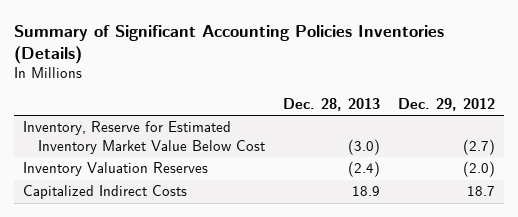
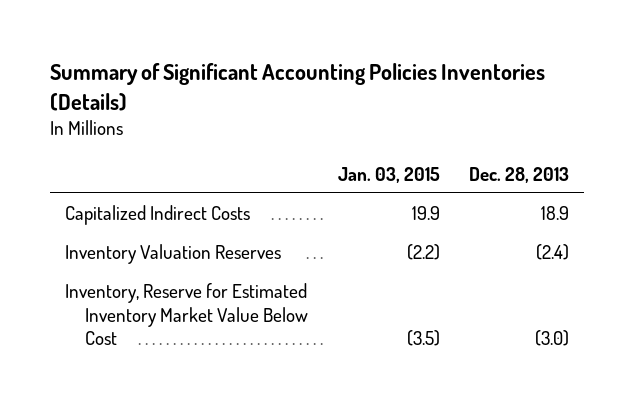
- | Dec. 28, 2013 | Dec. 29, 2012
+ | Jan. 03, 2015 | Dec. 28, 2013
moved down: Inventory Valuation Reserves | (2.2) | (2.4)
moved down: Inventory, Reserve for Estimated Inventory Market Value Below Cost | (3.5) | (3.0)

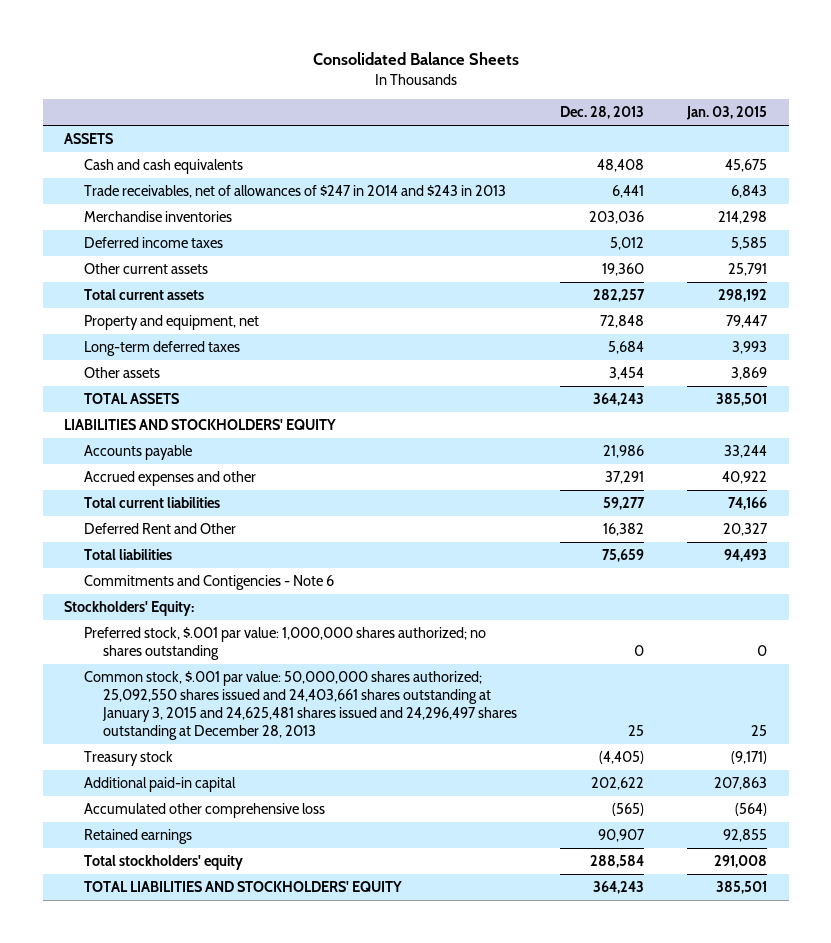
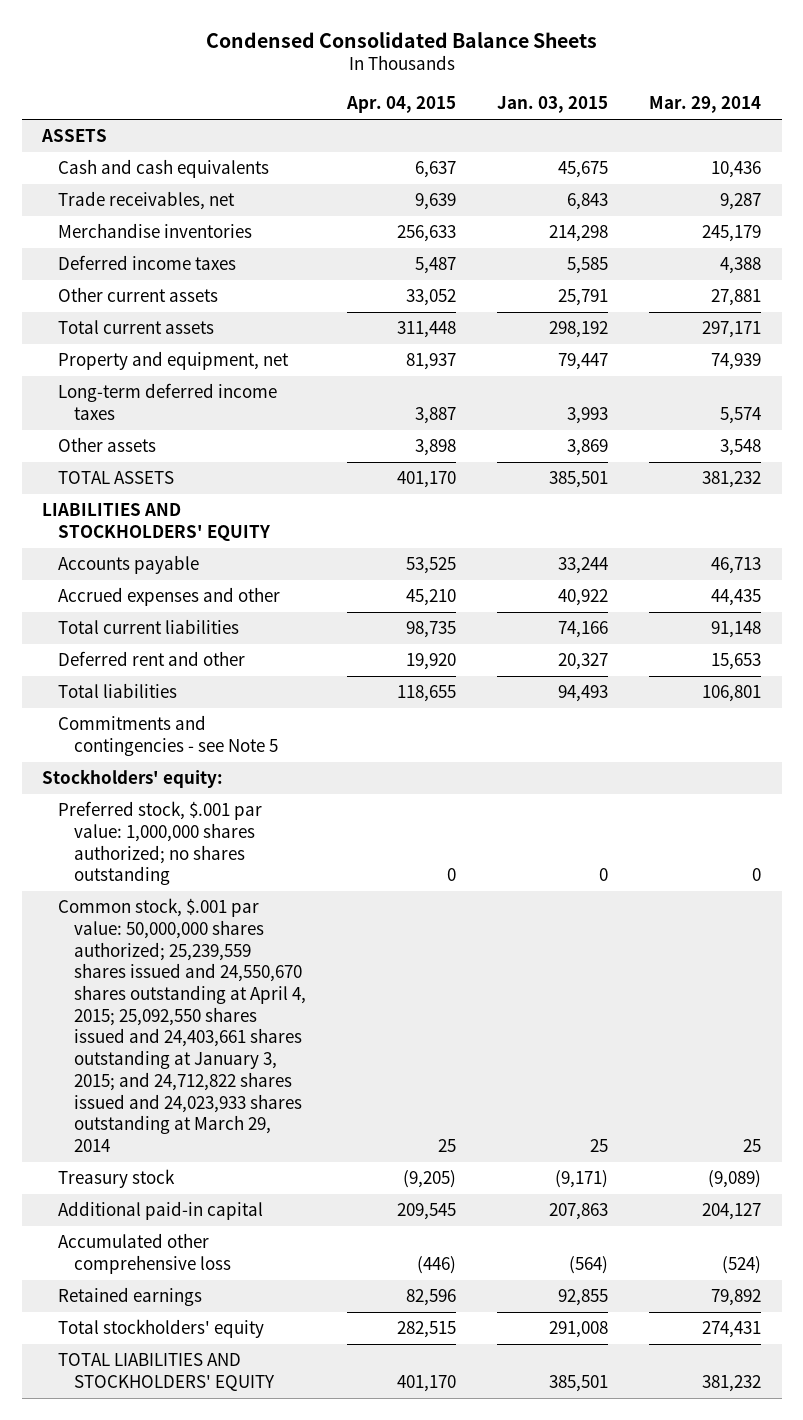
- Consolidated Balance Sheets
+ Condensed Consolidated Balance Sheets
- | Dec. 28, 2013 | Jan. 03, 2015
+ | Apr. 04, 2015 | Jan. 03, 2015 | Mar. 29, 2014
- Trade receivables, net of allowances of $247 in 2014 and $243 in 2013 | 6,441 | 6,843
+ Trade receivables, net | 9,639 | 6,843 | 9,287
- Long-term deferred taxes | 5,684 | 3,993
+ Long-term deferred income taxes | 3,887 | 3,993 | 5,574
- Deferred Rent and Other | 16,382 | 20,327
+ Deferred rent and other | 19,920 | 20,327 | 15,653
- Commitments and Contigencies - Note 6
- Stockholders' Equity:
+ Commitments and contingencies - see Note 5
+ Stockholders' equity:
- Common stock, $.001 par value: 50,000,000 shares authorized; 25,092,550 shares issued and 24,403,661 shares outstanding at January 3, 2015 and 24,625,481 shares issued and 24,296,497 shares outstanding at December 28, 2013 | 25 | 25
+ Common stock, $.001 par value: 50,000,000 shares authorized; 25,239,559 shares issued and 24,550,670 shares outstanding at April 4, 2015; 25,092,550 shares issued and 24,403,661 shares outstanding at January 3, 2015; and 24,712,822 shares issued and 24,023,933 shares outstanding at March 29, 2014 | 25 | 25 | 25

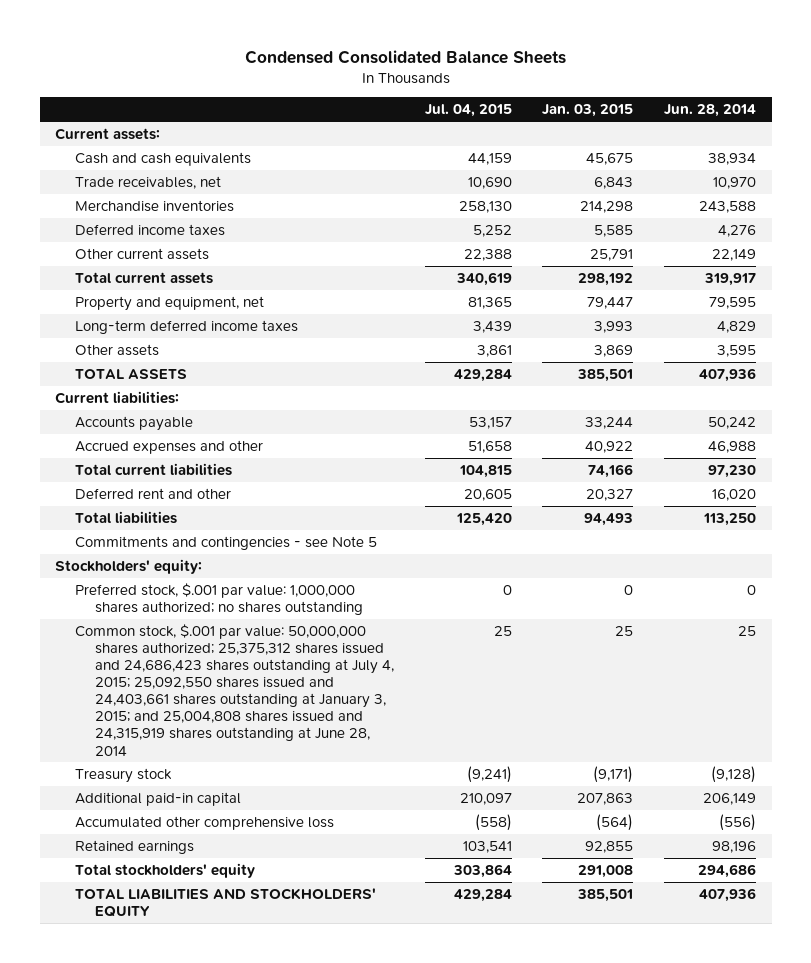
- | Apr. 04, 2015 | Jan. 03, 2015 | Mar. 29, 2014
+ | Jul. 04, 2015 | Jan. 03, 2015 | Jun. 28, 2014
- ASSETS
+ Current assets:
- LIABILITIES AND STOCKHOLDERS' EQUITY
+ Current liabilities:
- Common stock, $.001 par value: 50,000,000 shares authorized; 25,239,559 shares issued and 24,550,670 shares outstanding at April 4, 2015; 25,092,550 shares issued and 24,403,661 shares outstanding at January 3, 2015; and 24,712,822 shares issued and 24,023,933 shares outstanding at March 29, 2014 | 25 | 25 | 25
+ Common stock, $.001 par value: 50,000,000 shares authorized; 25,375,312 shares issued and 24,686,423 shares outstanding at July 4, 2015; 25,092,550 shares issued and 24,403,661 shares outstanding at January 3, 2015; and 25,004,808 shares issued and 24,315,919 shares outstanding at June 28, 2014 | 25 | 25 | 25

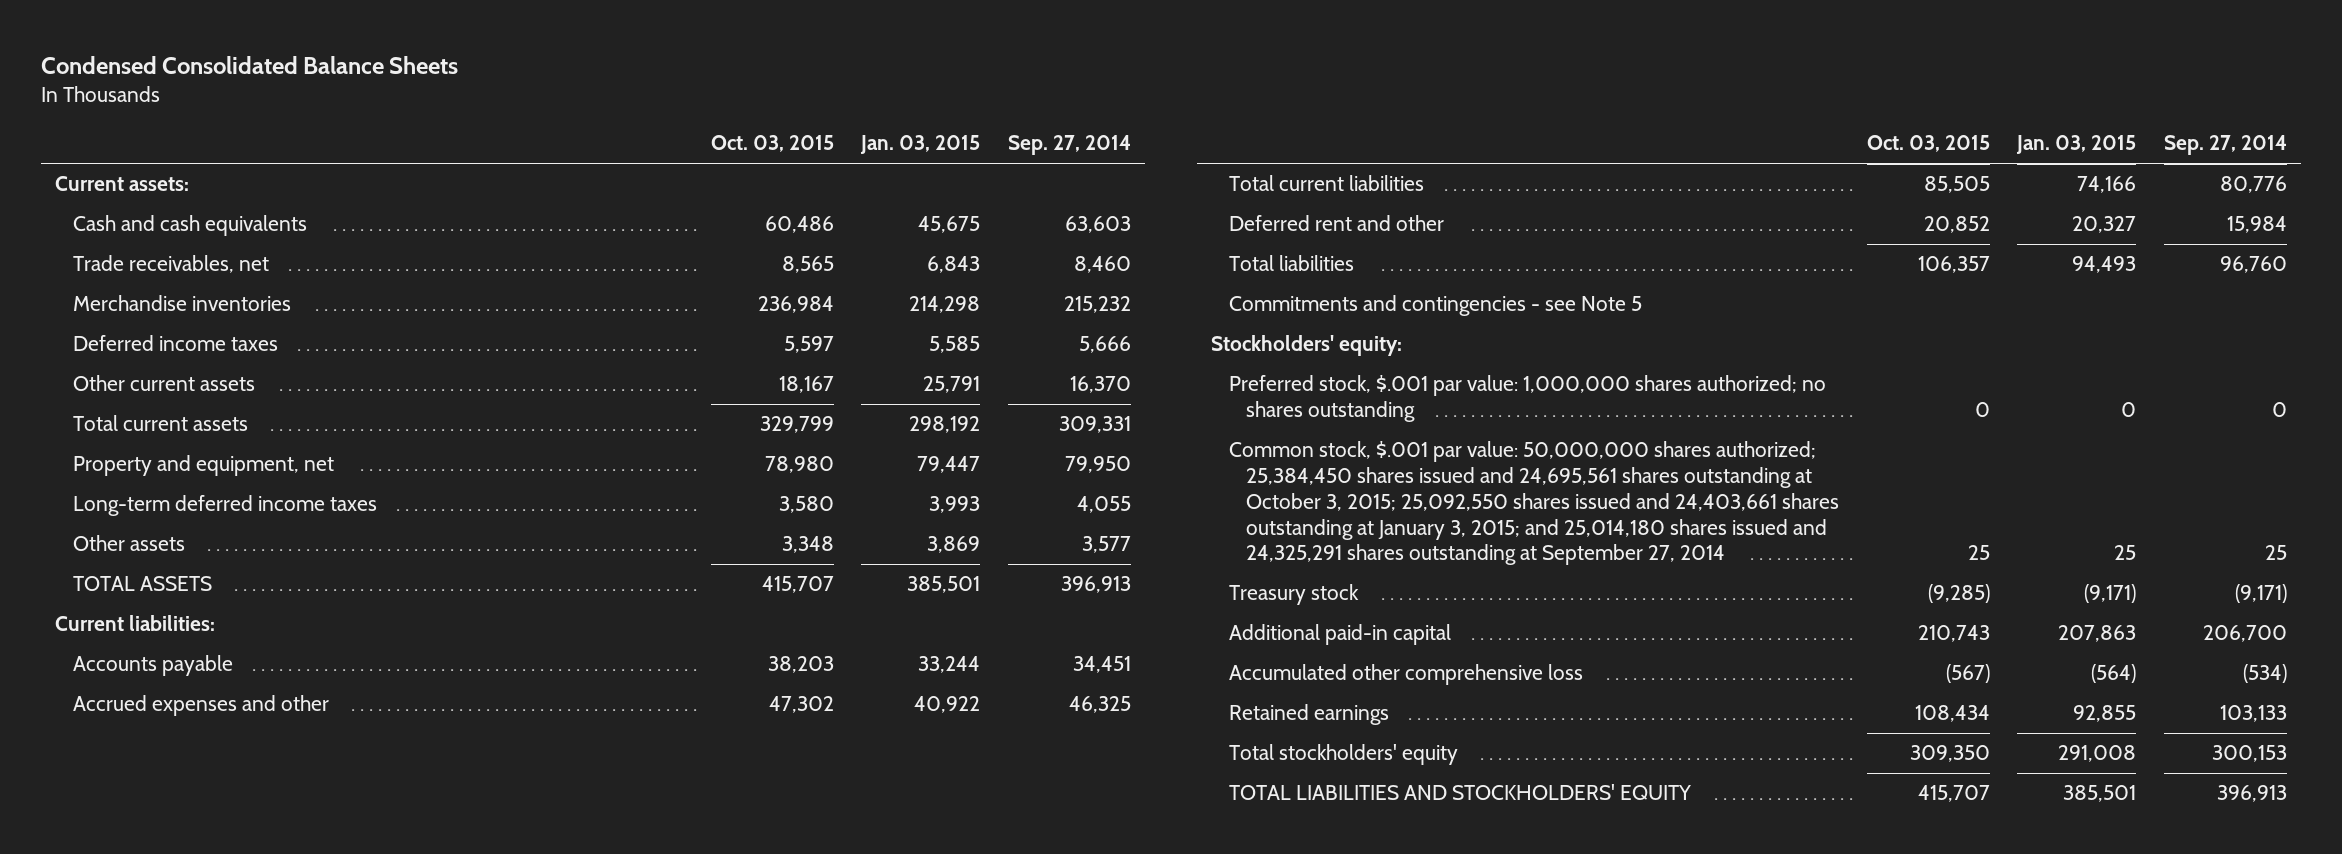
- | Jul. 04, 2015 | Jan. 03, 2015 | Jun. 28, 2014
+ | Oct. 03, 2015 | Jan. 03, 2015 | Sep. 27, 2014
- Common stock, $.001 par value: 50,000,000 shares authorized; 25,375,312 shares issued and 24,686,423 shares outstanding at July 4, 2015; 25,092,550 shares issued and 24,403,661 shares outstanding at January 3, 2015; and 25,004,808 shares issued and 24,315,919 shares outstanding at June 28, 2014 | 25 | 25 | 25
+ Common stock, $.001 par value: 50,000,000 shares authorized; 25,384,450 shares issued and 24,695,561 shares outstanding at October 3, 2015; 25,092,550 shares issued and 24,403,661 shares outstanding at January 3, 2015; and 25,014,180 shares issued and 24,325,291 shares outstanding at September 27, 2014 | 25 | 25 | 25

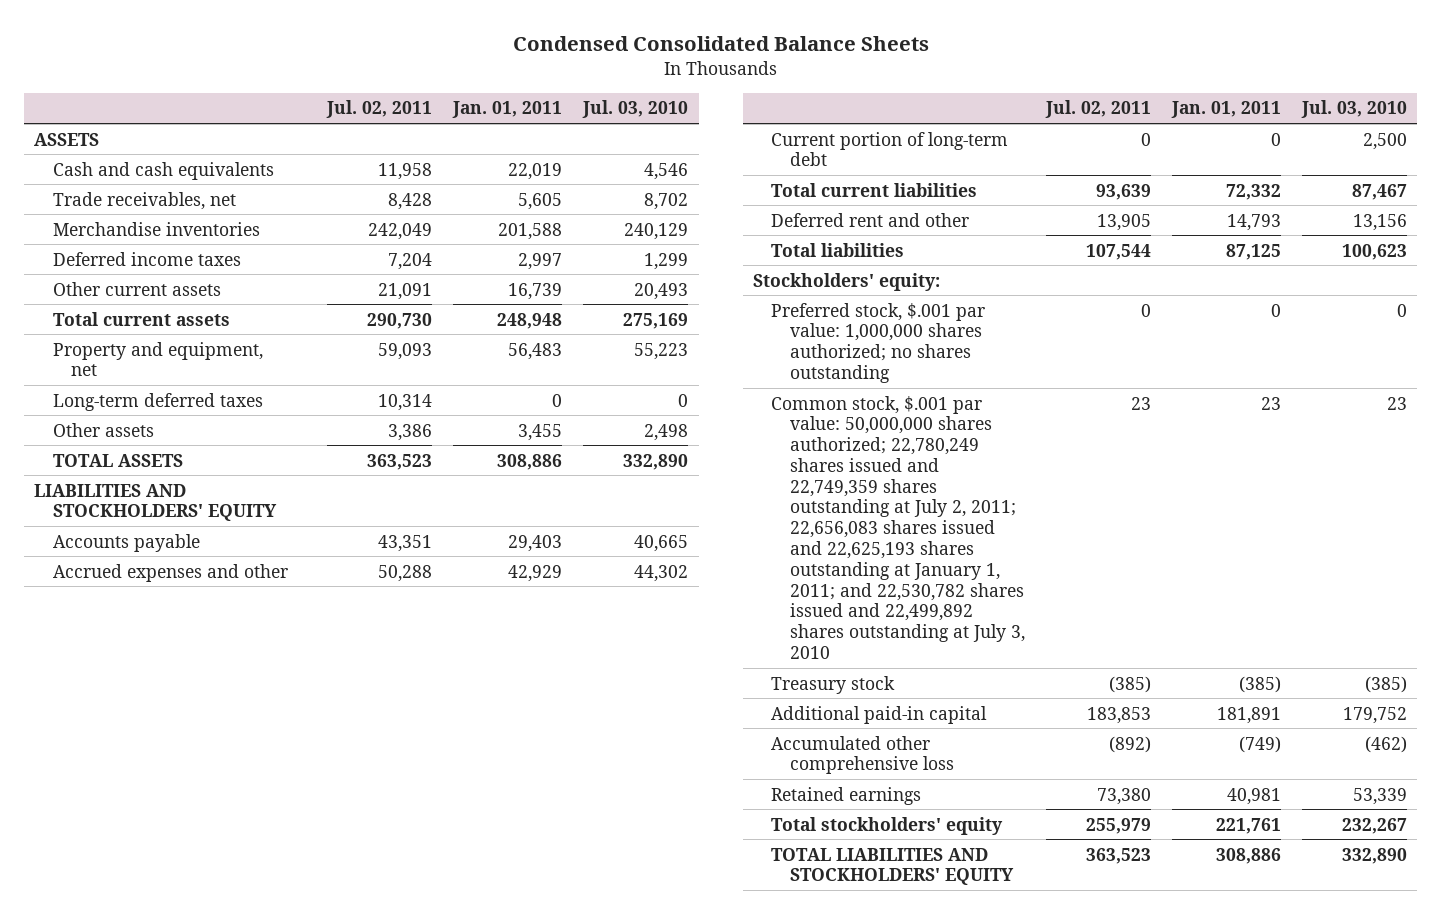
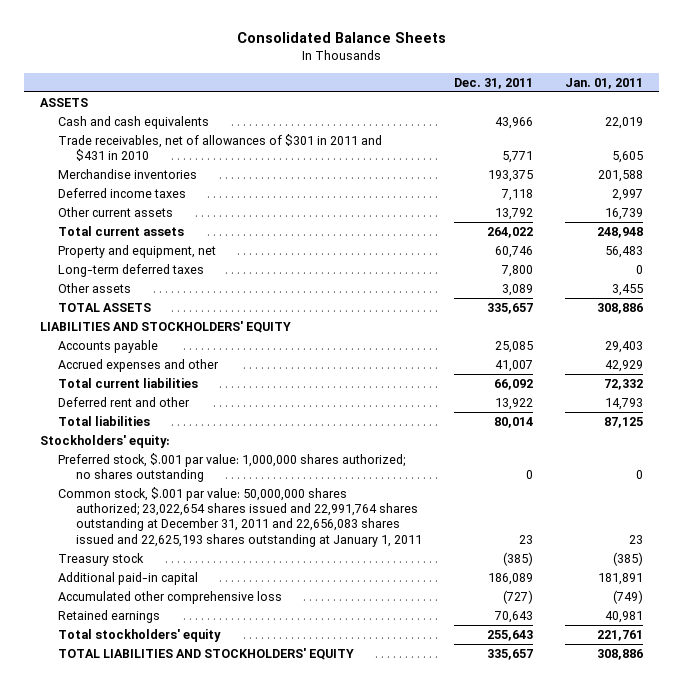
- Condensed Consolidated Balance Sheets
+ Consolidated Balance Sheets
- | Jul. 02, 2011 | Jan. 01, 2011 | Jul. 03, 2010
+ | Dec. 31, 2011 | Jan. 01, 2011
- Trade receivables, net | 8,428 | 5,605 | 8,702
+ Trade receivables, net of allowances of $301 in 2011 and $431 in 2010 | 5,771 | 5,605
- Current portion of long-term debt | 0 | 0 | 2,500
- Common stock, $.001 par value: 50,000,000 shares authorized; 22,780,249 shares issued and 22,749,359 shares outstanding at July 2, 2011; 22,656,083 shares issued and 22,625,193 shares outstanding at January 1, 2011; and 22,530,782 shares issued and 22,499,892 shares outstanding at July 3, 2010 | 23 | 23 | 23
+ Common stock, $.001 par value: 50,000,000 shares authorized; 23,022,654 shares issued and 22,991,764 shares outstanding at December 31, 2011 and 22,656,083 shares issued and 22,625,193 shares outstanding at January 1, 2011 | 23 | 23

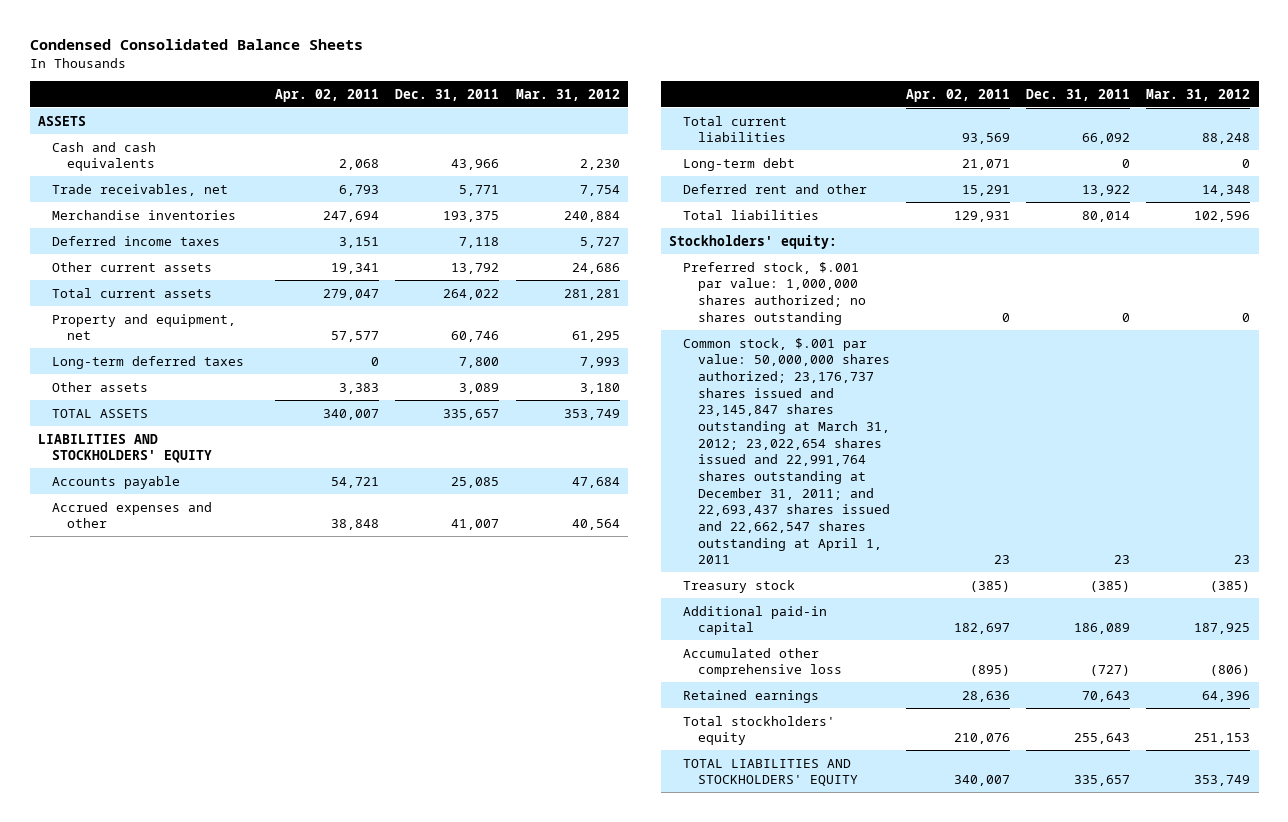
- Consolidated Balance Sheets
+ Condensed Consolidated Balance Sheets
- | Dec. 31, 2011 | Jan. 01, 2011
+ | Apr. 02, 2011 | Dec. 31, 2011 | Mar. 31, 2012
- Trade receivables, net of allowances of $301 in 2011 and $431 in 2010 | 5,771 | 5,605
+ Trade receivables, net | 6,793 | 5,771 | 7,754
+ Long-term debt | 21,071 | 0 | 0
- Common stock, $.001 par value: 50,000,000 shares authorized; 23,022,654 shares issued and 22,991,764 shares outstanding at December 31, 2011 and 22,656,083 shares issued and 22,625,193 shares outstanding at January 1, 2011 | 23 | 23
+ Common stock, $.001 par value: 50,000,000 shares authorized; 23,176,737 shares issued and 23,145,847 shares outstanding at March 31, 2012; 23,022,654 shares issued and 22,991,764 shares outstanding at December 31, 2011; and 22,693,437 shares issued and 22,662,547 shares outstanding at April 1, 2011 | 23 | 23 | 23

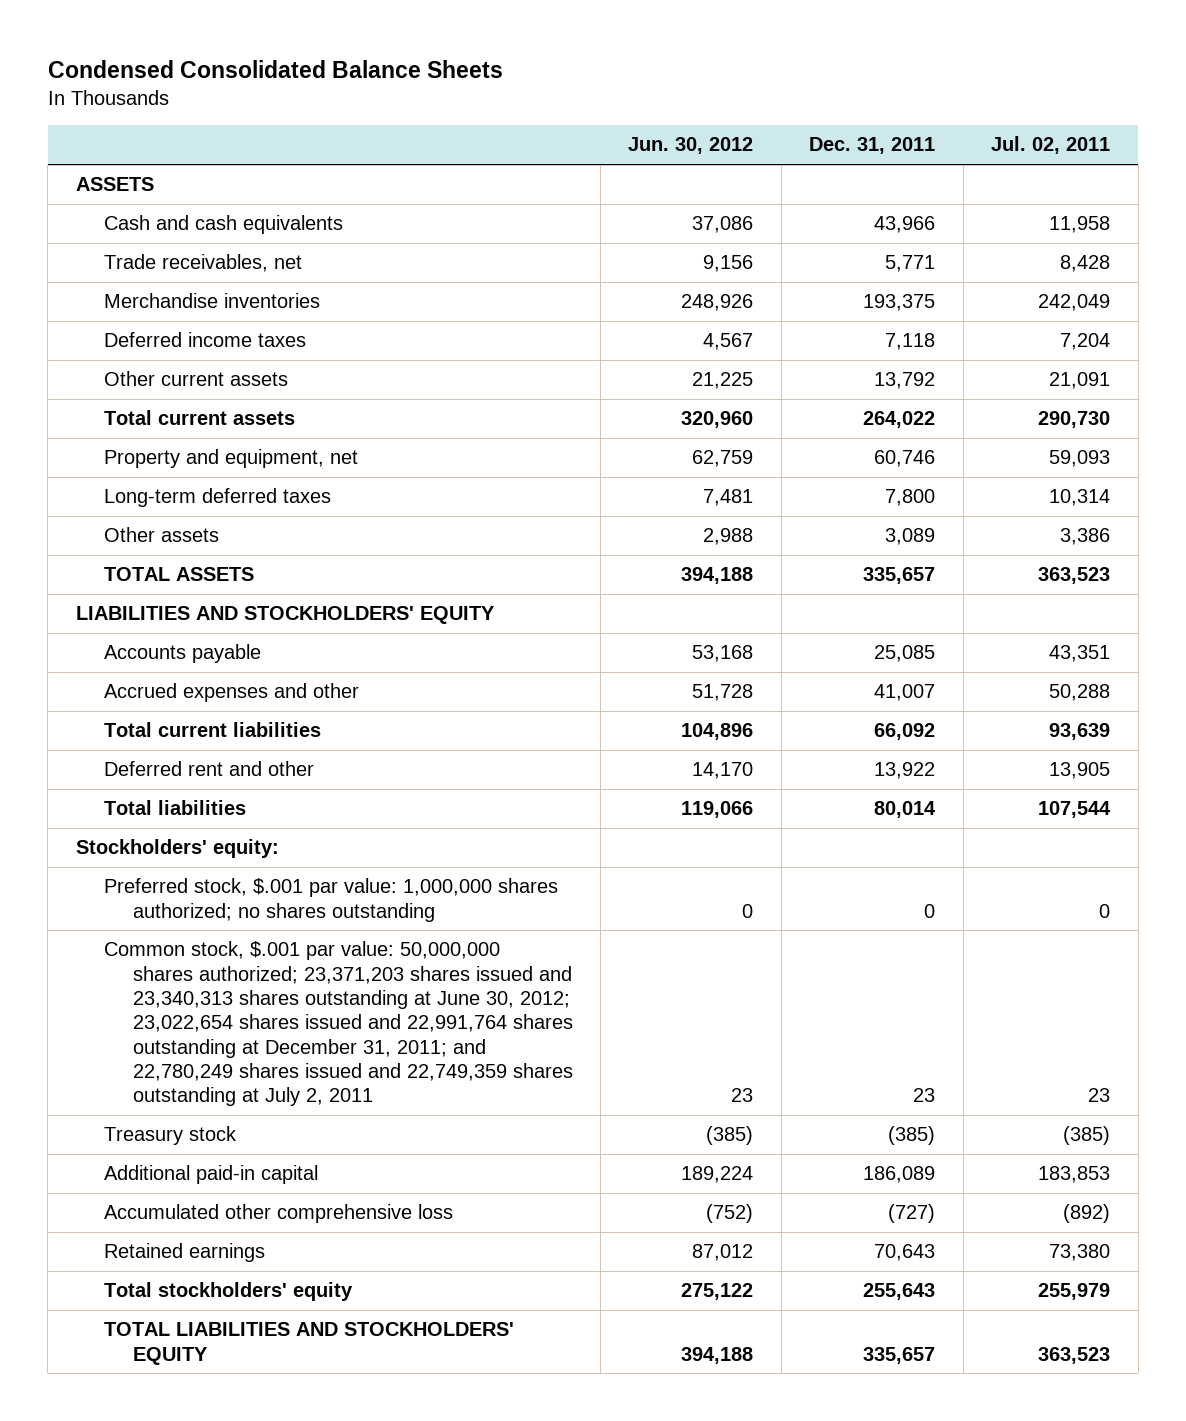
- | Apr. 02, 2011 | Dec. 31, 2011 | Mar. 31, 2012
+ | Jun. 30, 2012 | Dec. 31, 2011 | Jul. 02, 2011
- Long-term debt | 21,071 | 0 | 0
- Common stock, $.001 par value: 50,000,000 shares authorized; 23,176,737 shares issued and 23,145,847 shares outstanding at March 31, 2012; 23,022,654 shares issued and 22,991,764 shares outstanding at December 31, 2011; and 22,693,437 shares issued and 22,662,547 shares outstanding at April 1, 2011 | 23 | 23 | 23
+ Common stock, $.001 par value: 50,000,000 shares authorized; 23,371,203 shares issued and 23,340,313 shares outstanding at June 30, 2012; 23,022,654 shares issued and 22,991,764 shares outstanding at December 31, 2011; and 22,780,249 shares issued and 22,749,359 shares outstanding at July 2, 2011 | 23 | 23 | 23

